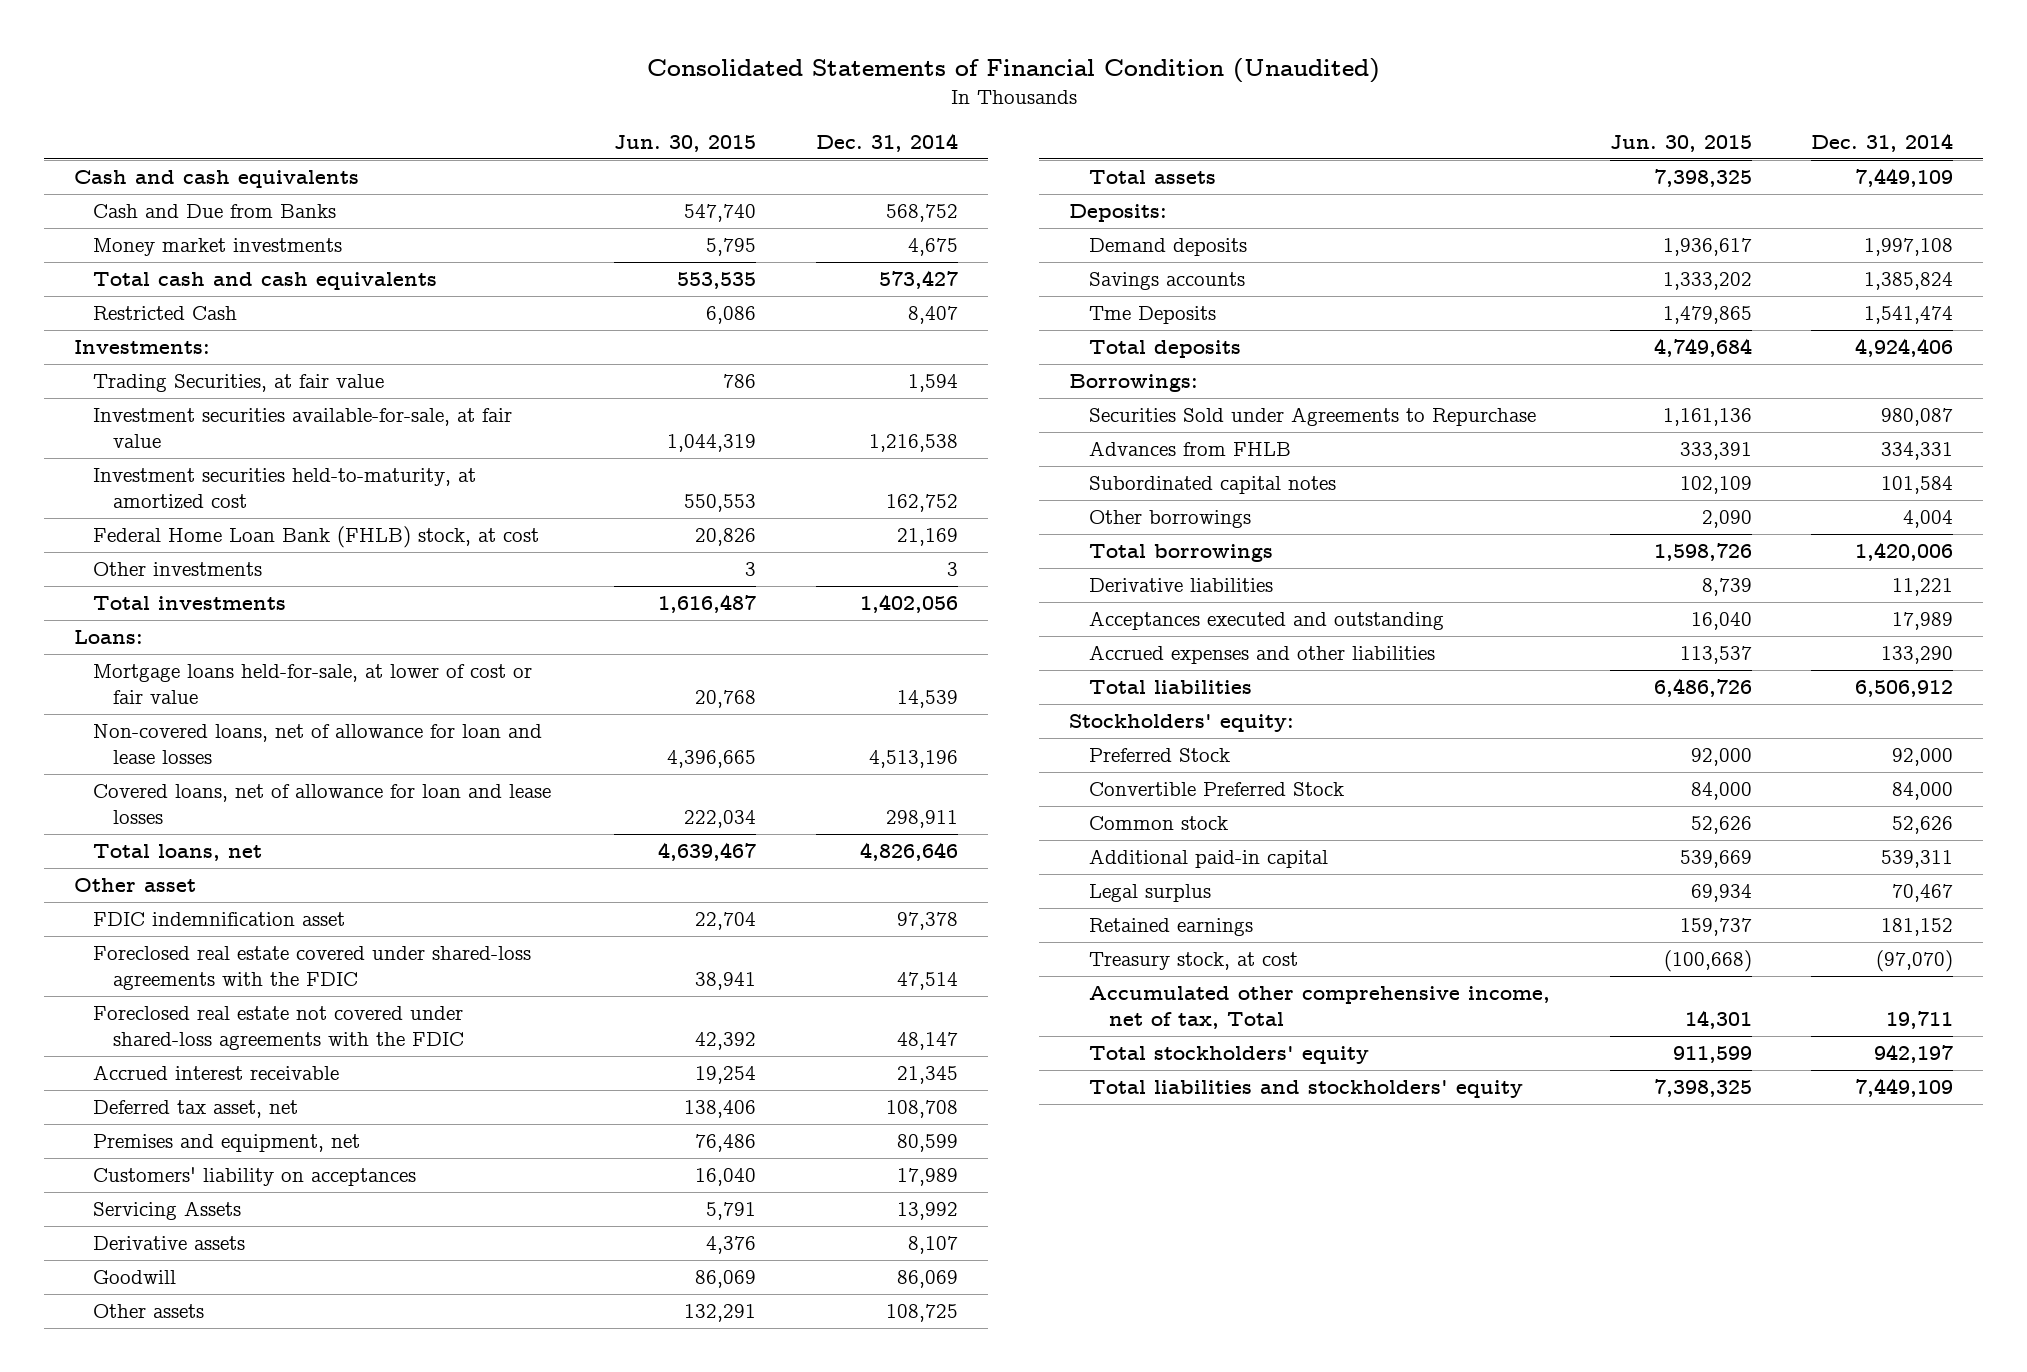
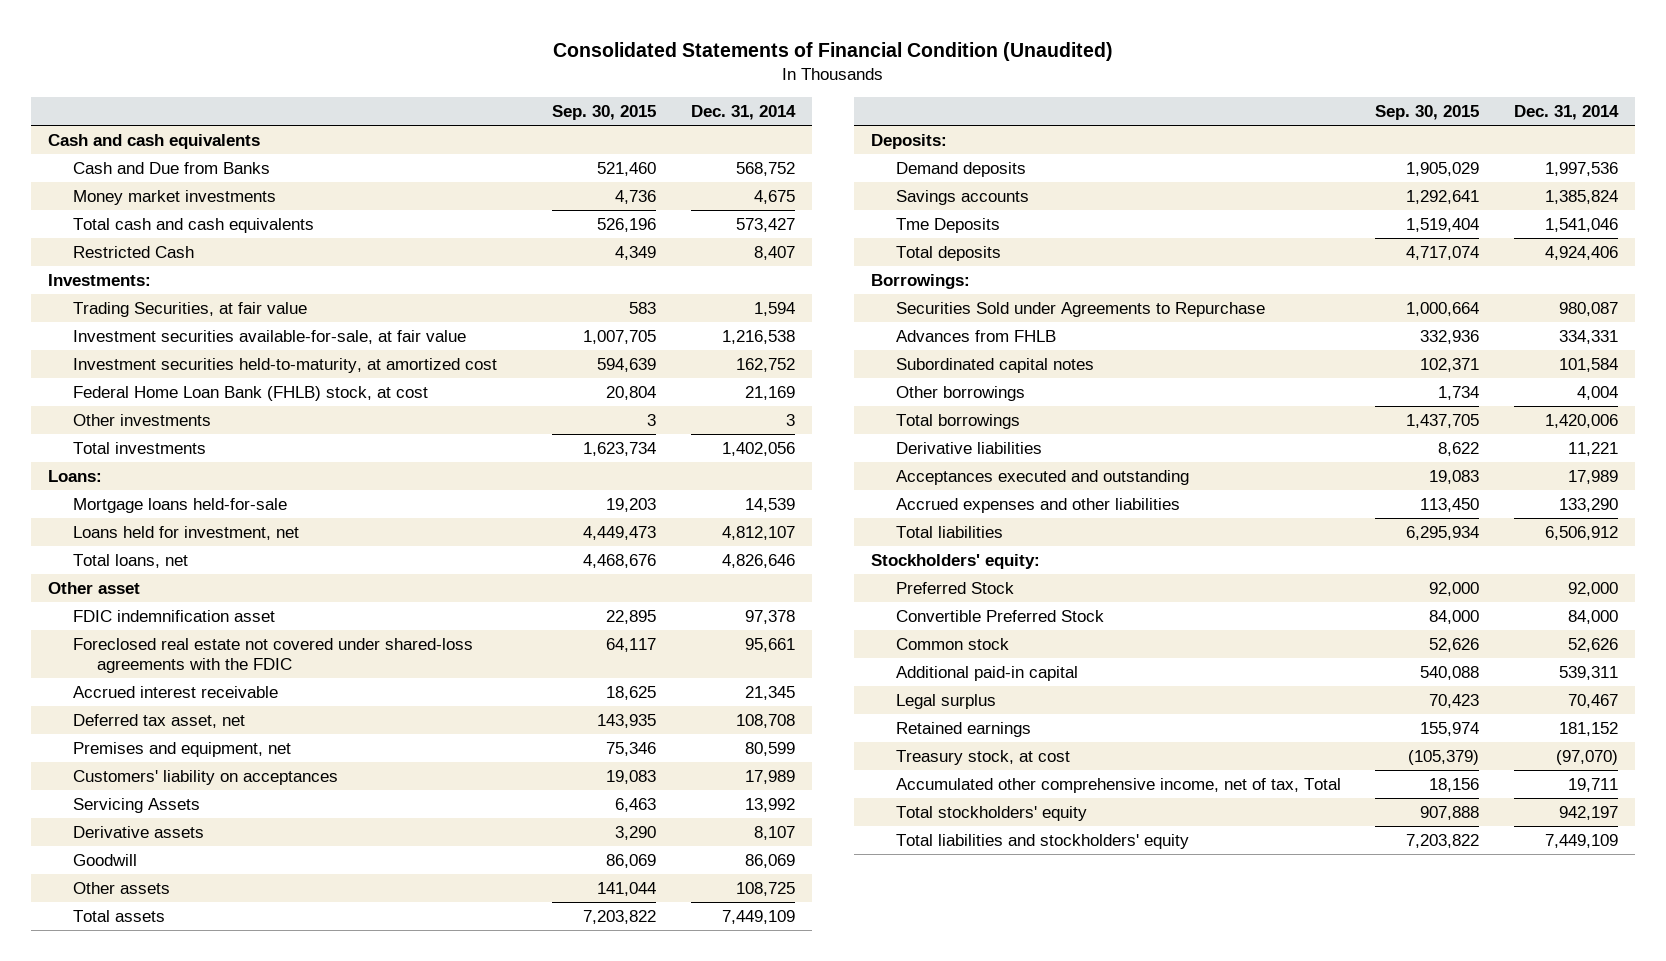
- | Jun. 30, 2015 | Dec. 31, 2014
+ | Sep. 30, 2015 | Dec. 31, 2014
- Mortgage loans held-for-sale, at lower of cost or fair value | 20,768 | 14,539
- Non-covered loans, net of allowance for loan and lease losses | 4,396,665 | 4,513,196
- Covered loans, net of allowance for loan and lease losses | 222,034 | 298,911
+ Mortgage loans held-for-sale | 19,203 | 14,539
+ Loans held for investment, net | 4,449,473 | 4,812,107
- Foreclosed real estate covered under shared-loss agreements with the FDIC | 38,941 | 47,514
- Foreclosed real estate not covered under shared-loss agreements with the FDIC | 42,392 | 48,147
+ Foreclosed real estate not covered under shared-loss agreements with the FDIC | 64,117 | 95,661
- Demand deposits | 1,936,617 | 1,997,108
+ Demand deposits | 1,905,029 | 1,997,536
- Tme Deposits | 1,479,865 | 1,541,474
+ Tme Deposits | 1,519,404 | 1,541,046

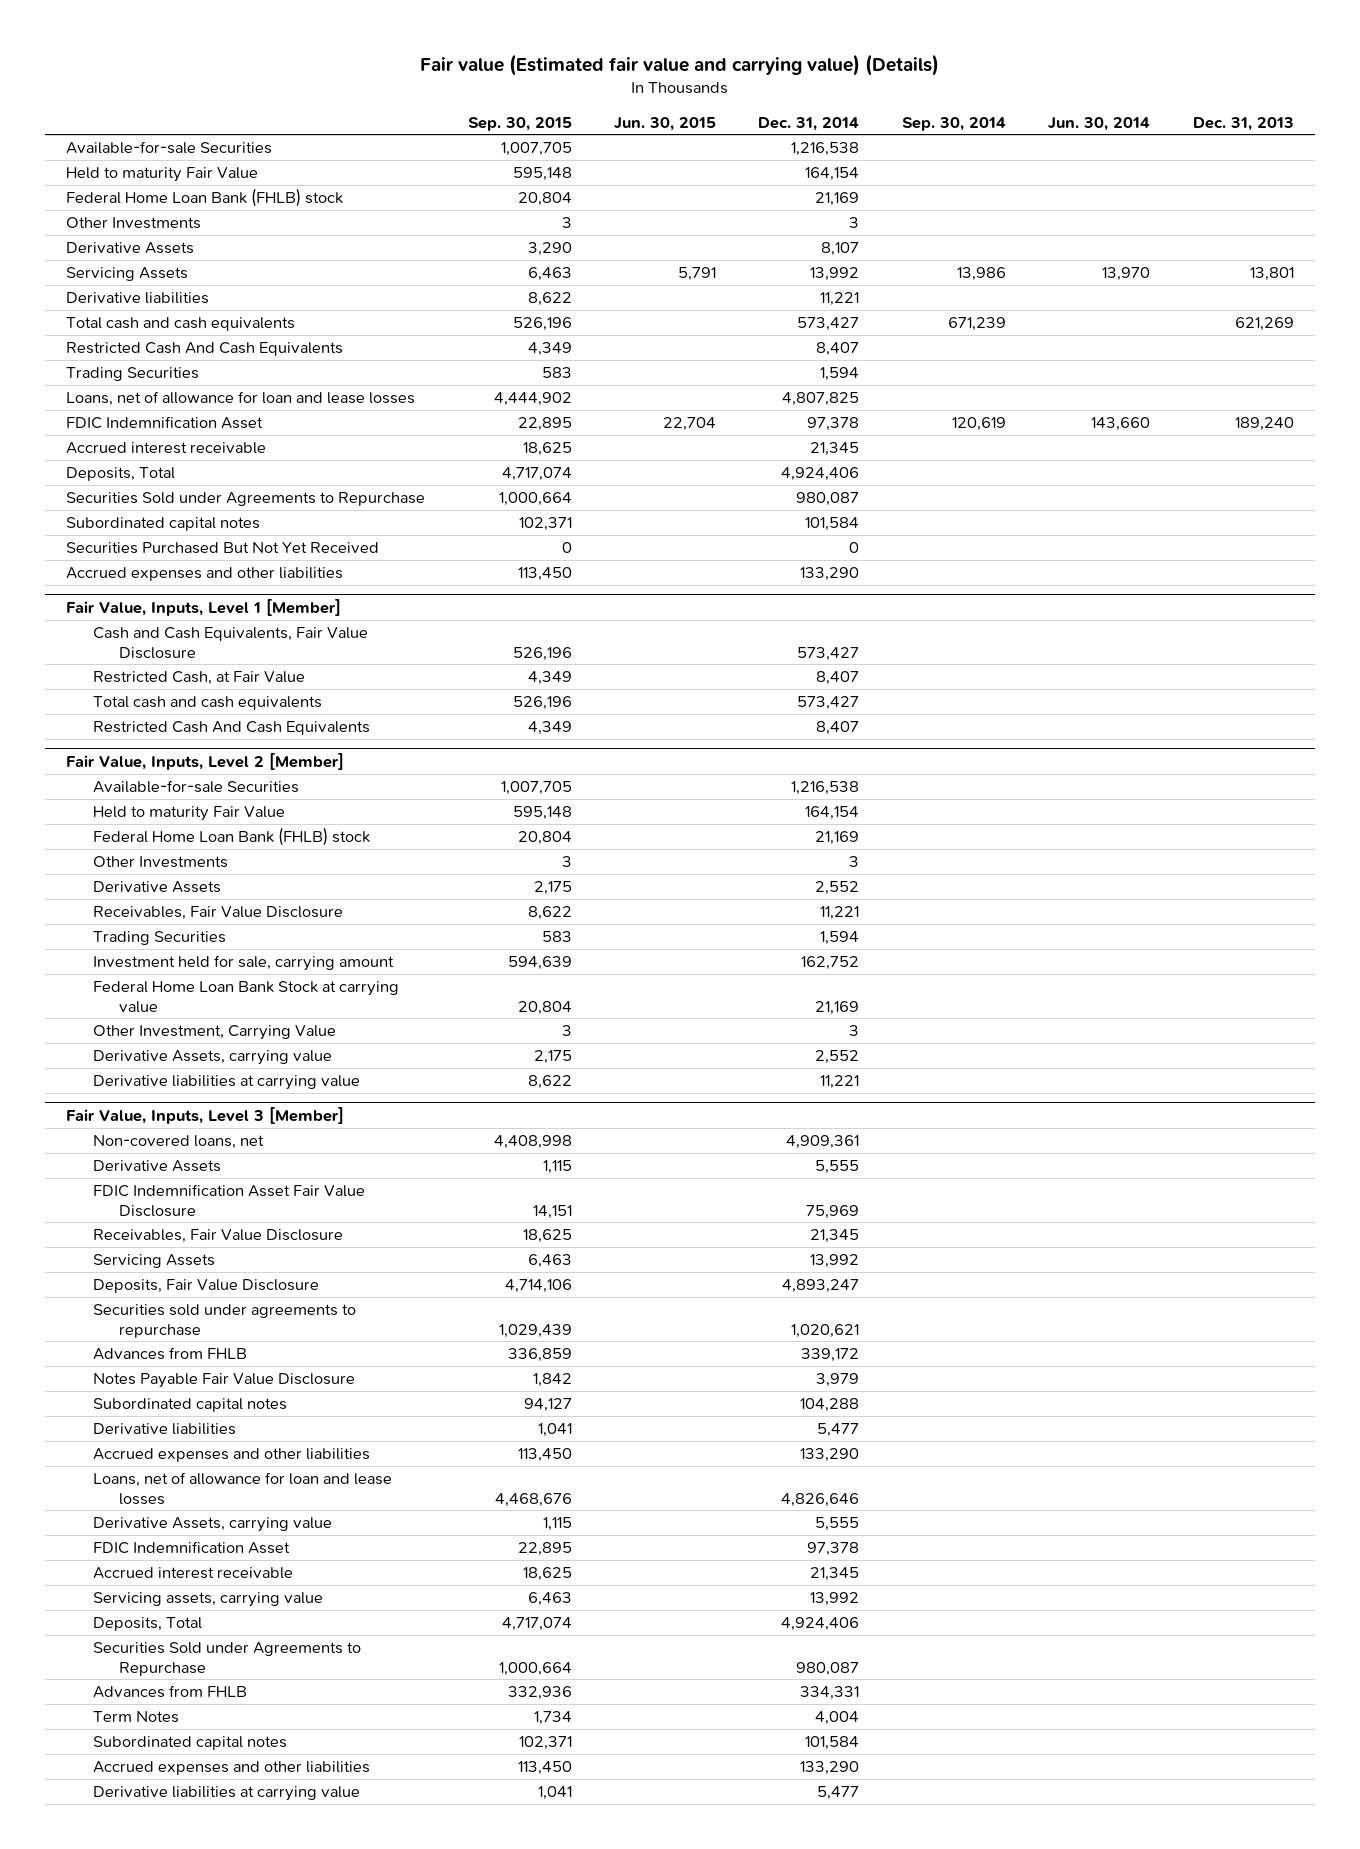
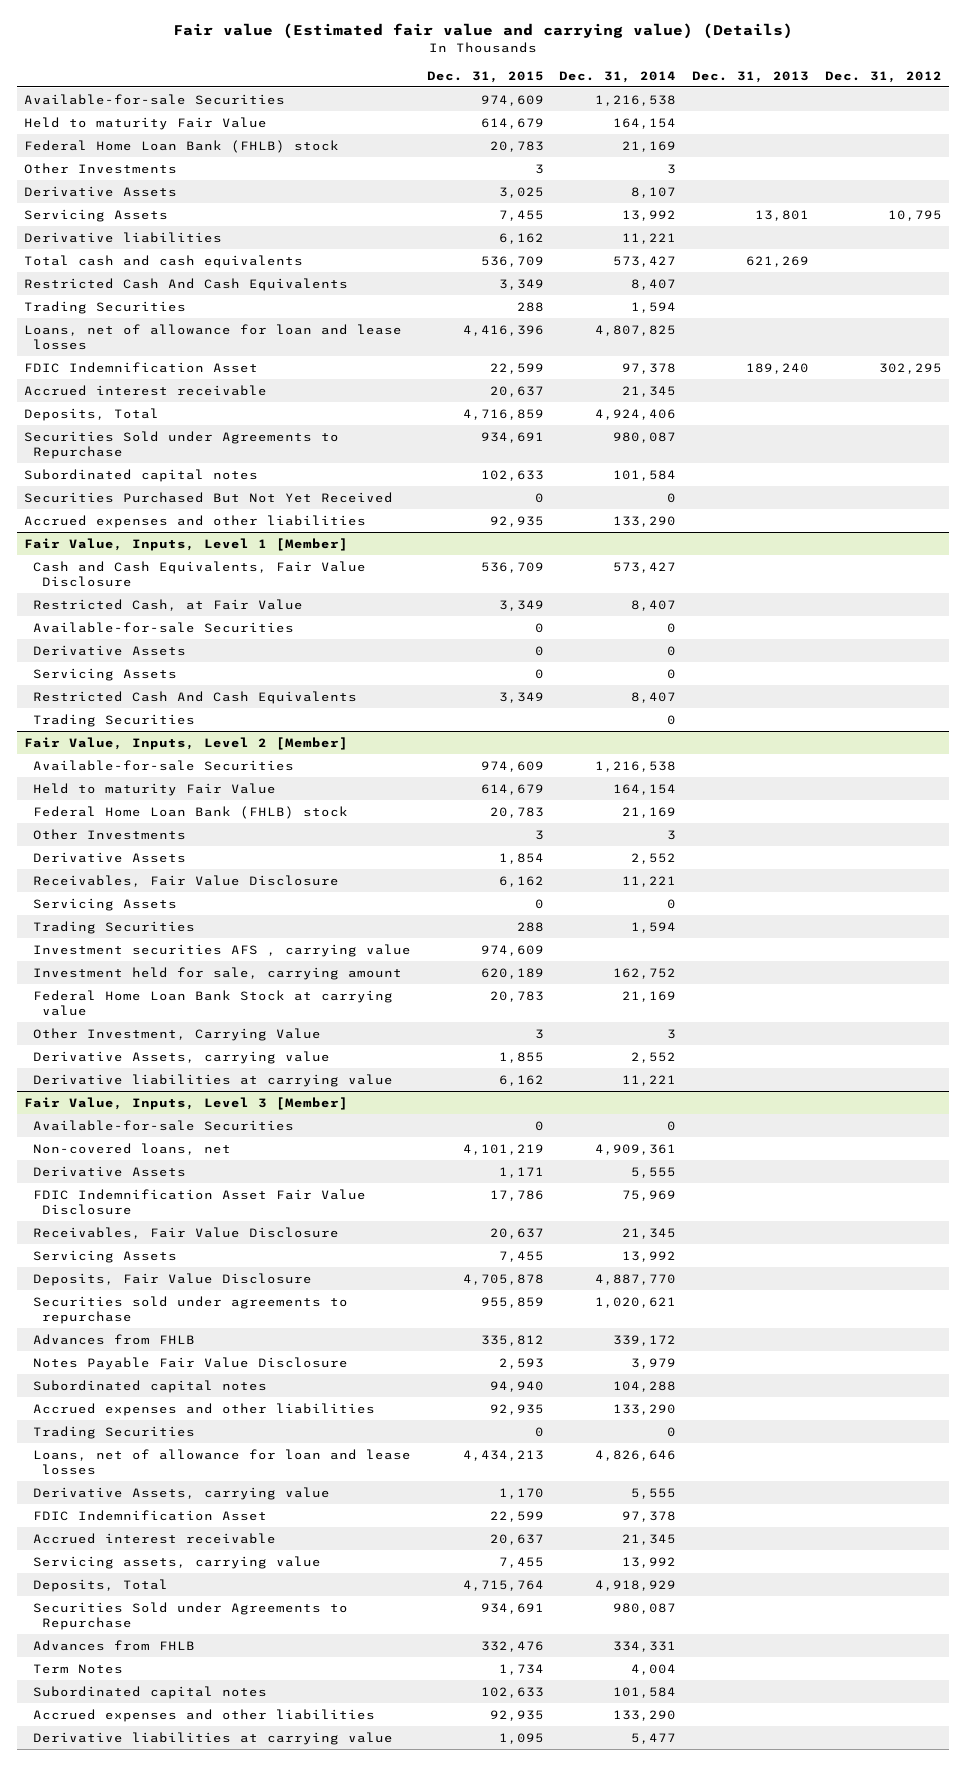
- | Sep. 30, 2015 | Jun. 30, 2015 | Dec. 31, 2014 | Sep. 30, 2014 | Jun. 30, 2014 | Dec. 31, 2013
+ | Dec. 31, 2015 | Dec. 31, 2014 | Dec. 31, 2013 | Dec. 31, 2012
@ Fair Value, Inputs, Level 1 [Member]
- Total cash and cash equivalents | 526,196 | | 573,427 | | |
+ Available-for-sale Securities | 0 | 0 | |
+ Derivative Assets | 0 | 0 | |
+ Servicing Assets | 0 | 0 | |
+ Trading Securities | | 0 | |
@ Fair Value, Inputs, Level 2 [Member]
+ Servicing Assets | 0 | 0 | |
+ Investment securities AFS , carrying value | 974,609 | | |
@ Fair Value, Inputs, Level 3 [Member]
+ Available-for-sale Securities | 0 | 0 | |
- Deposits, Fair Value Disclosure | 4,714,106 | | 4,893,247 | | |
+ Deposits, Fair Value Disclosure | 4,705,878 | 4,887,770 | |
- Derivative liabilities | 1,041 | | 5,477 | | |
+ Trading Securities | 0 | 0 | |
- Deposits, Total | 4,717,074 | | 4,924,406 | | |
+ Deposits, Total | 4,715,764 | 4,918,929 | |

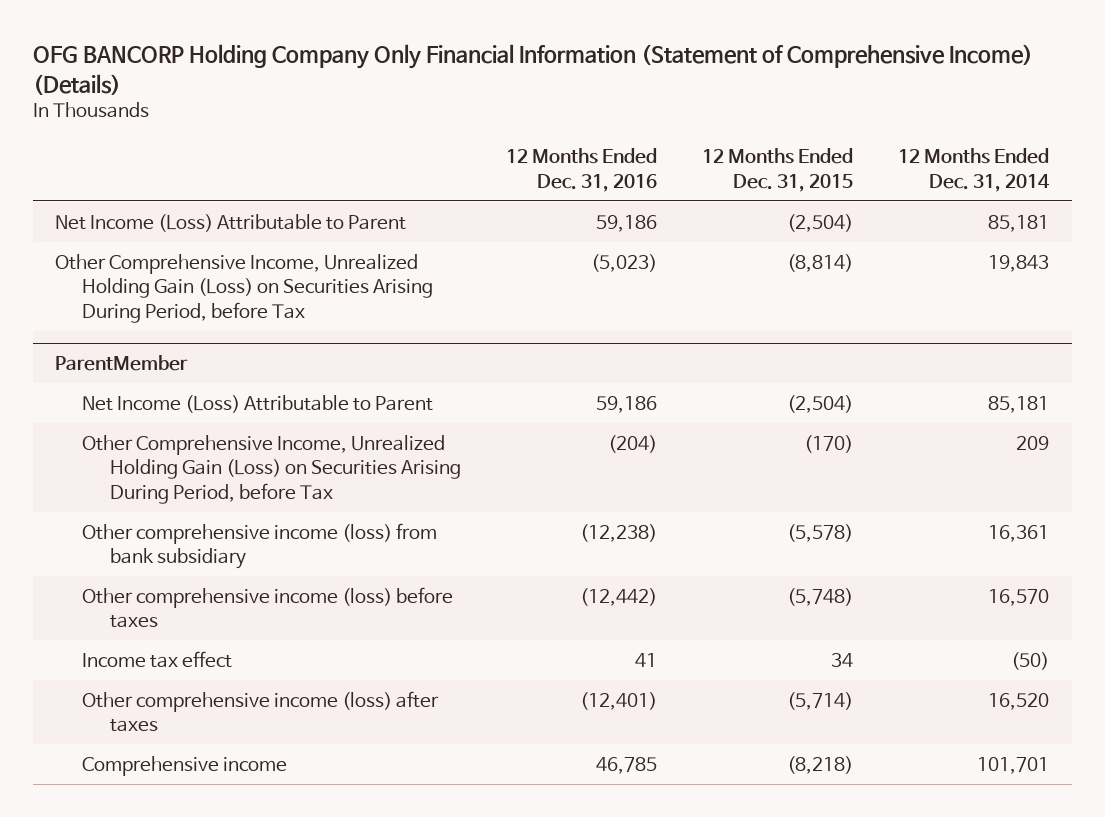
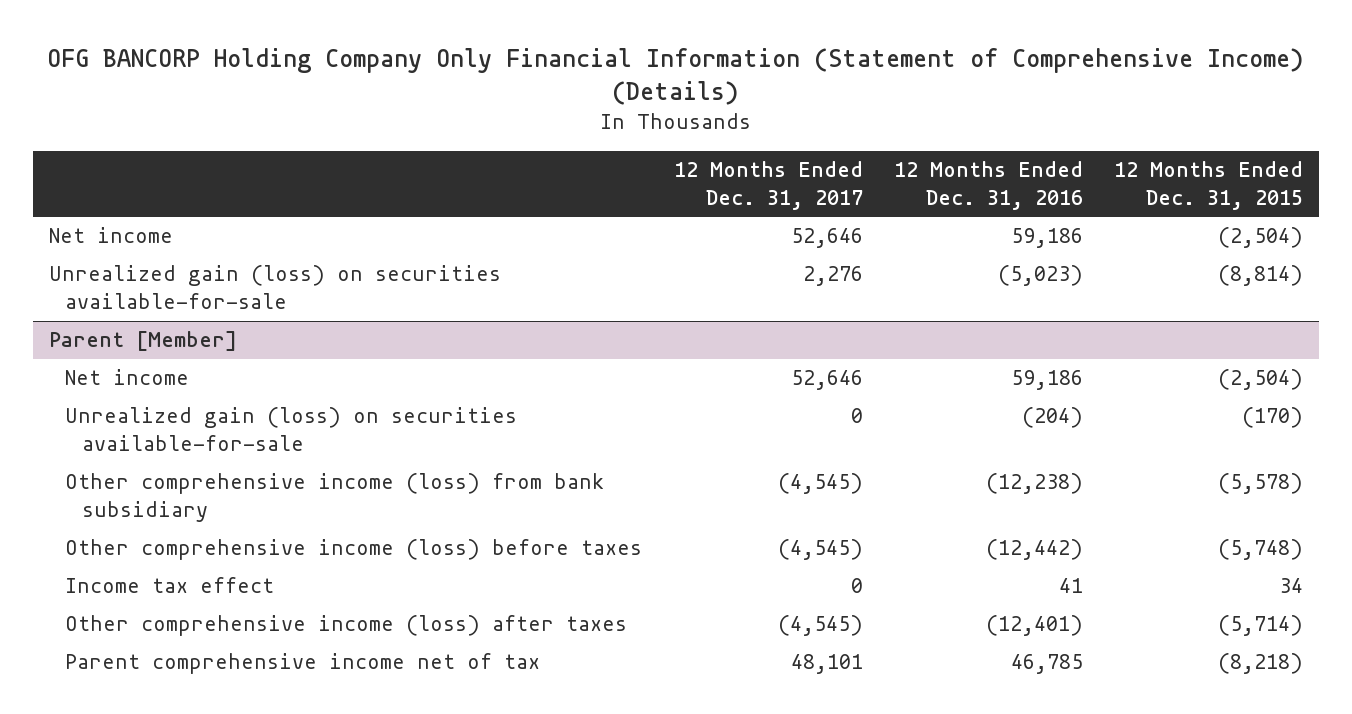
- | 12 Months Ended Dec. 31, 2016 | 12 Months Ended Dec. 31, 2015 | 12 Months Ended Dec. 31, 2014
+ | 12 Months Ended Dec. 31, 2017 | 12 Months Ended Dec. 31, 2016 | 12 Months Ended Dec. 31, 2015
- Net Income (Loss) Attributable to Parent | 59,186 | (2,504) | 85,181
- Other Comprehensive Income, Unrealized Holding Gain (Loss) on Securities Arising During Period, before Tax | (5,023) | (8,814) | 19,843
- ParentMember
- Net Income (Loss) Attributable to Parent | 59,186 | (2,504) | 85,181
- Other Comprehensive Income, Unrealized Holding Gain (Loss) on Securities Arising During Period, before Tax | (204) | (170) | 209
+ Net income | 52,646 | 59,186 | (2,504)
+ Unrealized gain (loss) on securities available-for-sale | 2,276 | (5,023) | (8,814)
+ Parent [Member]
+ Net income | 52,646 | 59,186 | (2,504)
+ Unrealized gain (loss) on securities available-for-sale | 0 | (204) | (170)
- Comprehensive income | 46,785 | (8,218) | 101,701
+ Parent comprehensive income net of tax | 48,101 | 46,785 | (8,218)

